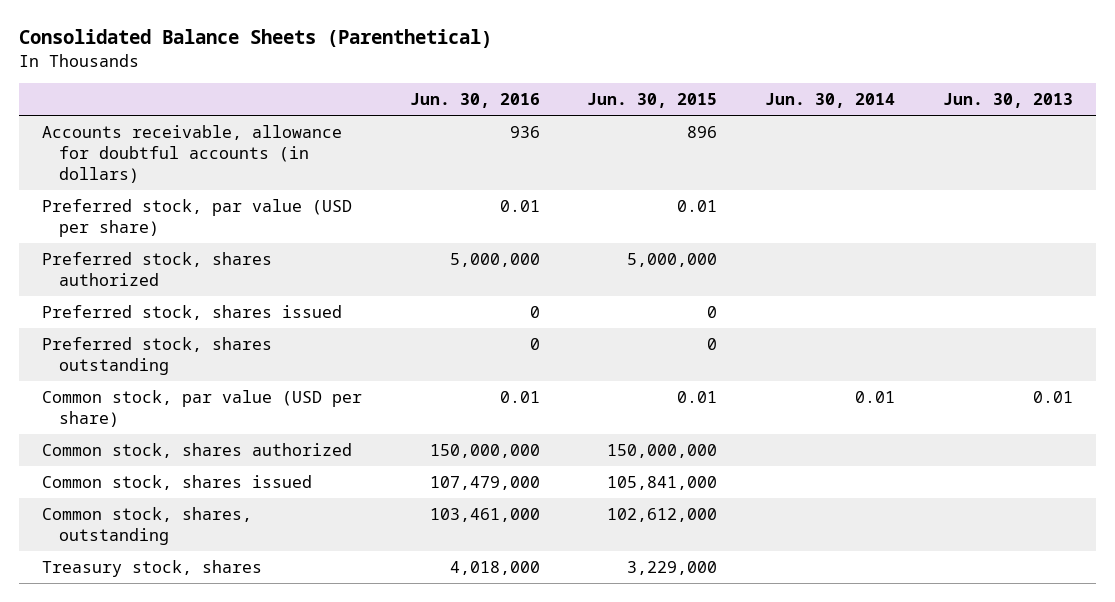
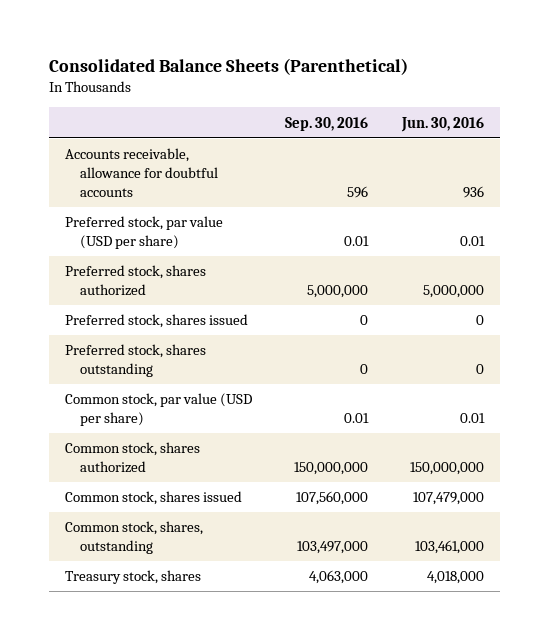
- | Jun. 30, 2016 | Jun. 30, 2015 | Jun. 30, 2014 | Jun. 30, 2013
+ | Sep. 30, 2016 | Jun. 30, 2016
- Accounts receivable, allowance for doubtful accounts (in dollars) | 936 | 896 | |
+ Accounts receivable, allowance for doubtful accounts | 596 | 936

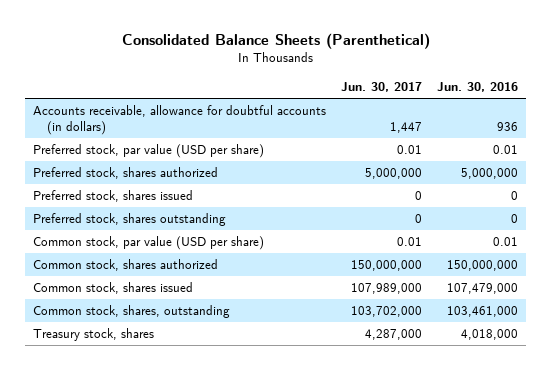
- | Sep. 30, 2016 | Jun. 30, 2016
+ | Jun. 30, 2017 | Jun. 30, 2016
- Accounts receivable, allowance for doubtful accounts | 596 | 936
+ Accounts receivable, allowance for doubtful accounts (in dollars) | 1,447 | 936

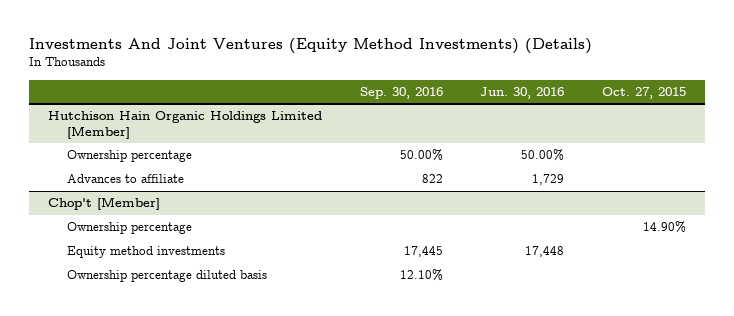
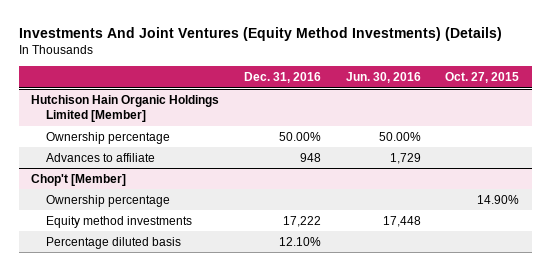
- | Sep. 30, 2016 | Jun. 30, 2016 | Oct. 27, 2015
+ | Dec. 31, 2016 | Jun. 30, 2016 | Oct. 27, 2015
@ Chop't [Member]
- Ownership percentage diluted basis | 12.10% | |
+ Percentage diluted basis | 12.10% | |

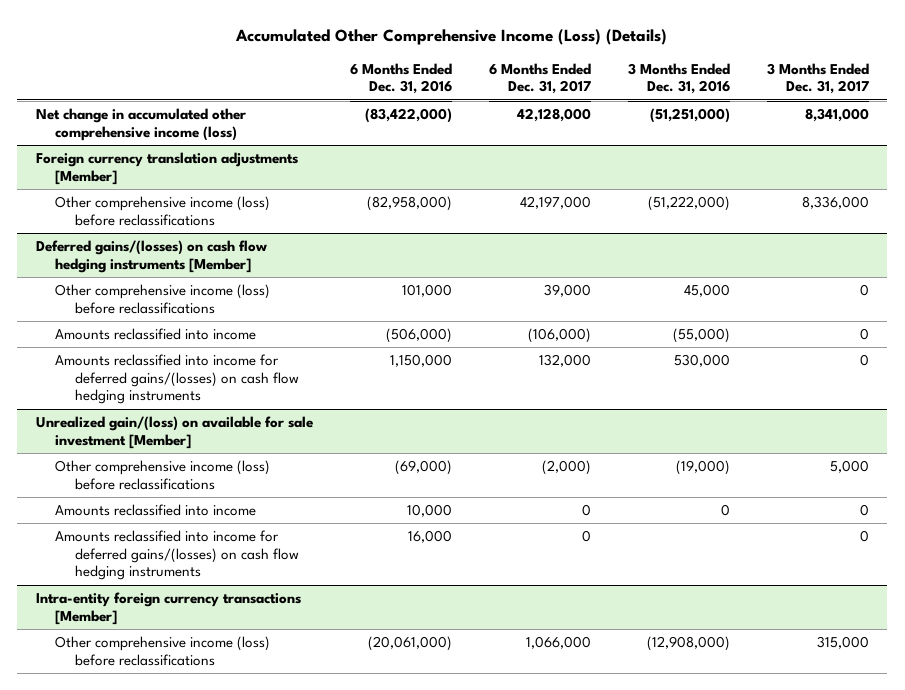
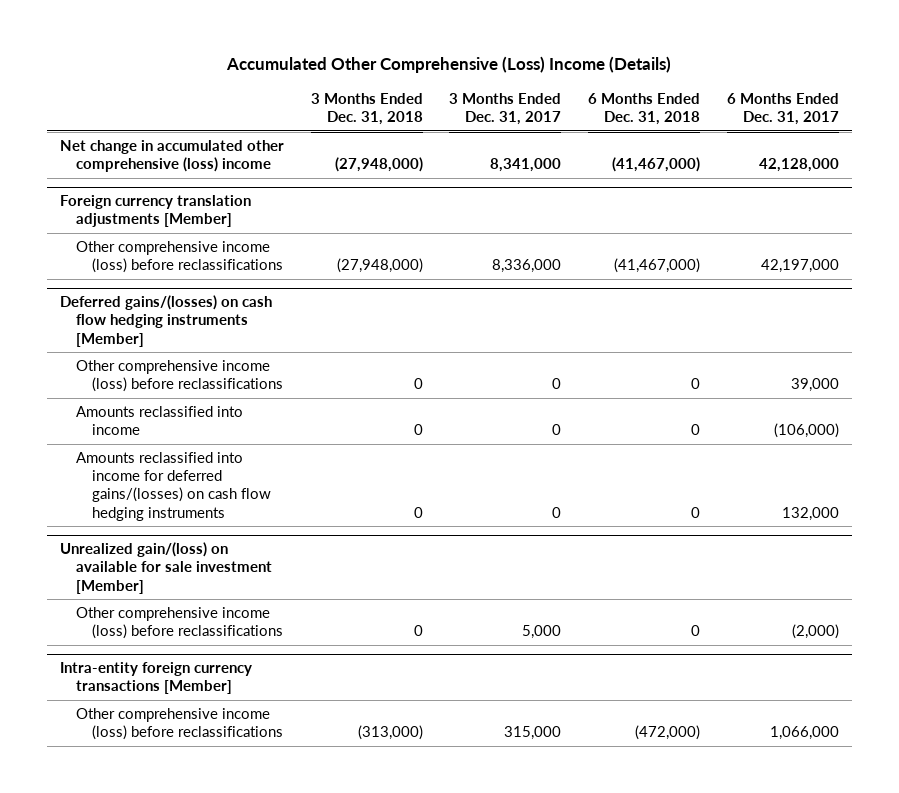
- Accumulated Other Comprehensive Income (Loss) (Details)
+ Accumulated Other Comprehensive (Loss) Income (Details)
- | 6 Months Ended Dec. 31, 2016 | 6 Months Ended Dec. 31, 2017 | 3 Months Ended Dec. 31, 2016 | 3 Months Ended Dec. 31, 2017
+ | 3 Months Ended Dec. 31, 2018 | 3 Months Ended Dec. 31, 2017 | 6 Months Ended Dec. 31, 2018 | 6 Months Ended Dec. 31, 2017
- Net change in accumulated other comprehensive income (loss) | (83,422,000) | 42,128,000 | (51,251,000) | 8,341,000
+ Net change in accumulated other comprehensive (loss) income | (27,948,000) | 8,341,000 | (41,467,000) | 42,128,000
@ Unrealized gain/(loss) on available for sale investment [Member]
- Amounts reclassified into income | 10,000 | 0 | 0 | 0
- Amounts reclassified into income for deferred gains/(losses) on cash flow hedging instruments | 16,000 | 0 | | 0

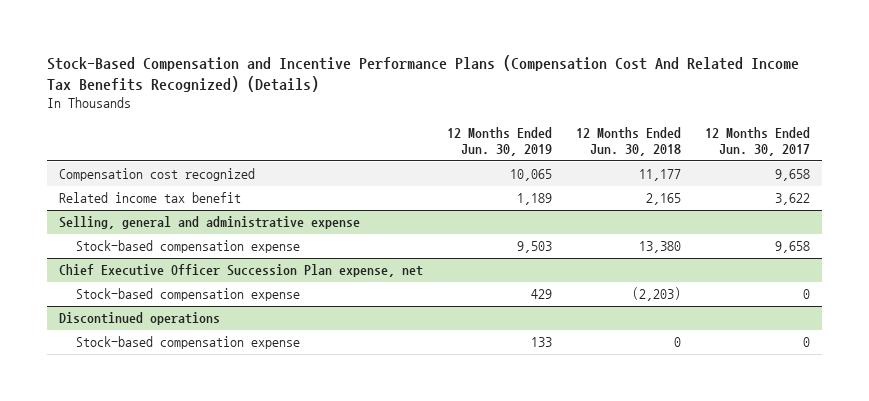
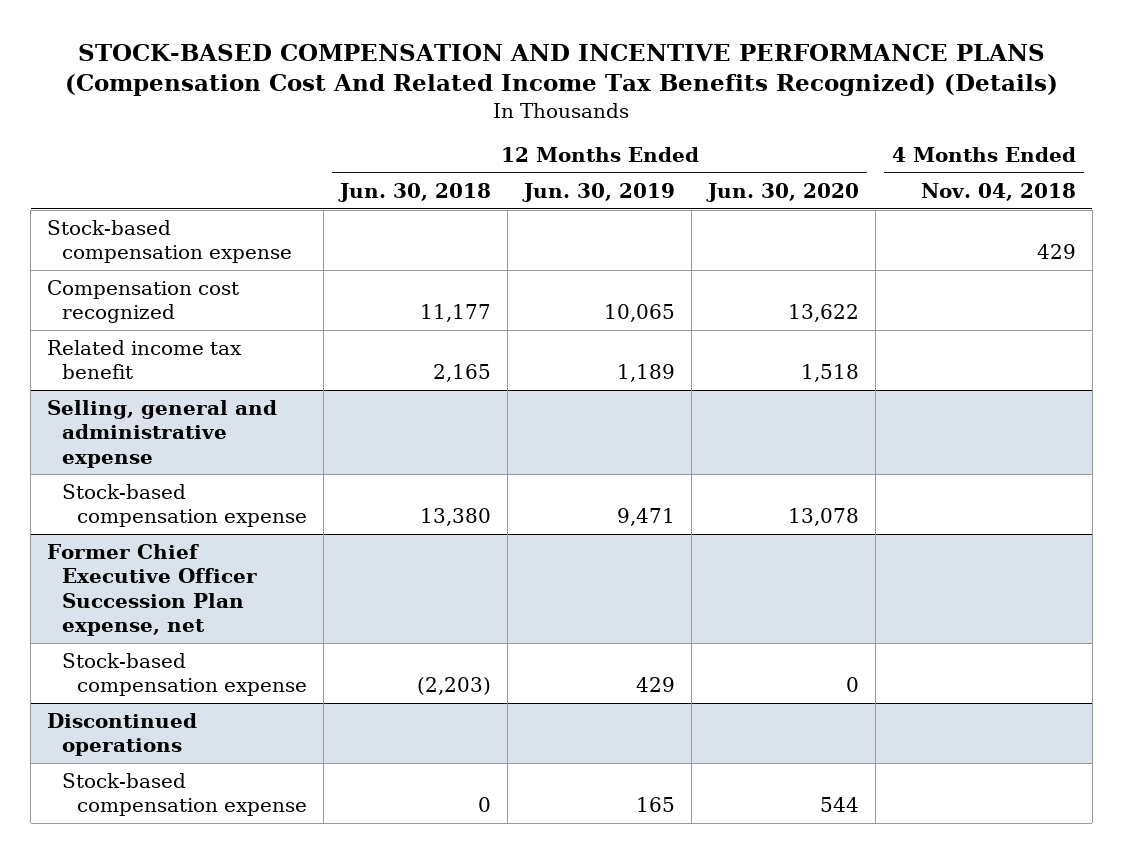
- Stock-Based Compensation and Incentive Performance Plans (Compensation Cost And Related Income Tax Benefits Recognized) (Details)
+ STOCK-BASED COMPENSATION AND INCENTIVE PERFORMANCE PLANS (Compensation Cost And Related Income Tax Benefits Recognized) (Details)
- | 12 Months Ended Jun. 30, 2019 | 12 Months Ended Jun. 30, 2018 | 12 Months Ended Jun. 30, 2017
+ | 12 Months Ended Jun. 30, 2018 | 12 Months Ended Jun. 30, 2019 | 12 Months Ended Jun. 30, 2020 | 4 Months Ended Nov. 04, 2018
+ Stock-based compensation expense | | | | 429
@ Selling, general and administrative expense
- Stock-based compensation expense | 9,503 | 13,380 | 9,658
- Chief Executive Officer Succession Plan expense, net
@ Selling, general and administrative expense
+ Stock-based compensation expense | 13,380 | 9,471 | 13,078 |
+ Former Chief Executive Officer Succession Plan expense, net
@ Discontinued operations
- Stock-based compensation expense | 133 | 0 | 0
+ Stock-based compensation expense | 0 | 165 | 544 |

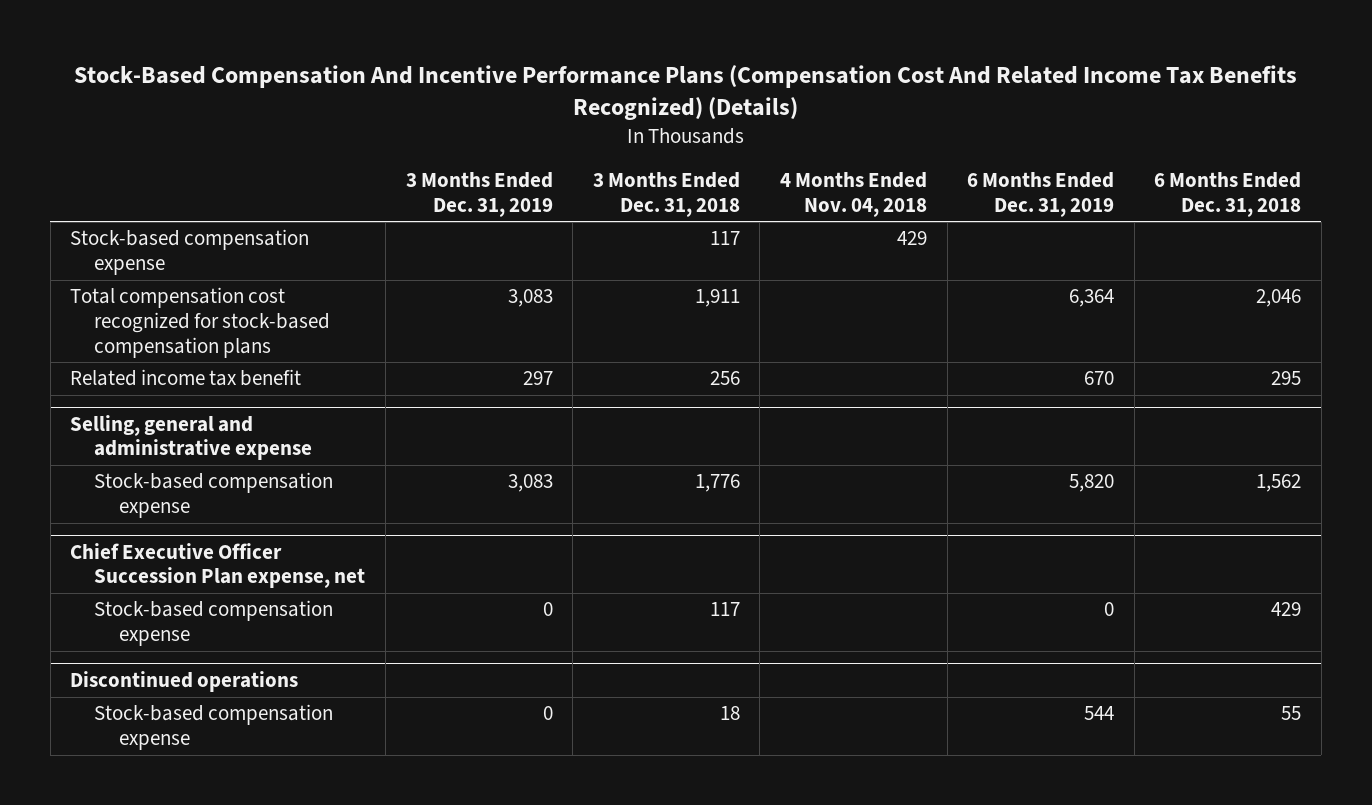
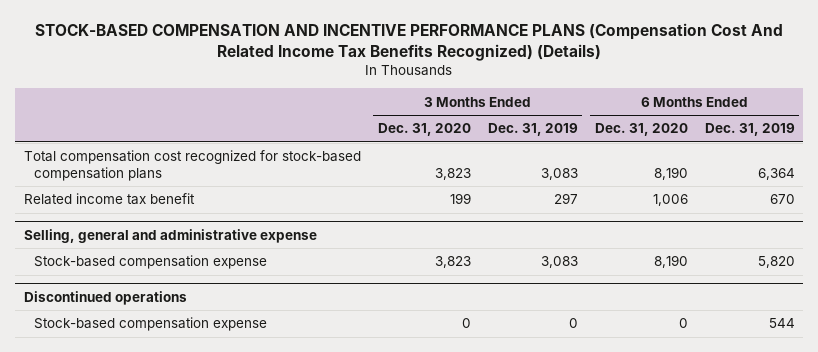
- Stock-Based Compensation And Incentive Performance Plans (Compensation Cost And Related Income Tax Benefits Recognized) (Details)
+ STOCK-BASED COMPENSATION AND INCENTIVE PERFORMANCE PLANS (Compensation Cost And Related Income Tax Benefits Recognized) (Details)
- | 3 Months Ended Dec. 31, 2019 | 3 Months Ended Dec. 31, 2018 | 4 Months Ended Nov. 04, 2018 | 6 Months Ended Dec. 31, 2019 | 6 Months Ended Dec. 31, 2018
+ | 3 Months Ended Dec. 31, 2020 | 3 Months Ended Dec. 31, 2019 | 6 Months Ended Dec. 31, 2020 | 6 Months Ended Dec. 31, 2019
- Stock-based compensation expense | | 117 | 429 | |
- Chief Executive Officer Succession Plan expense, net
- Stock-based compensation expense | 0 | 117 | | 0 | 429

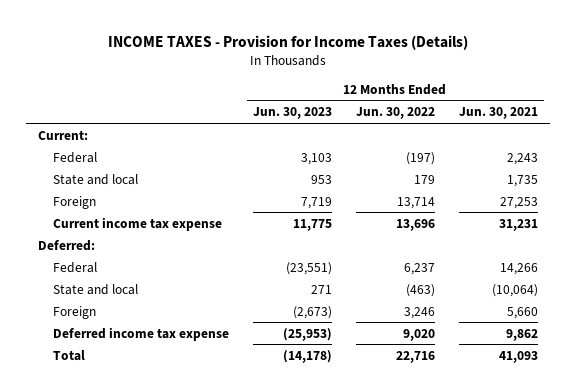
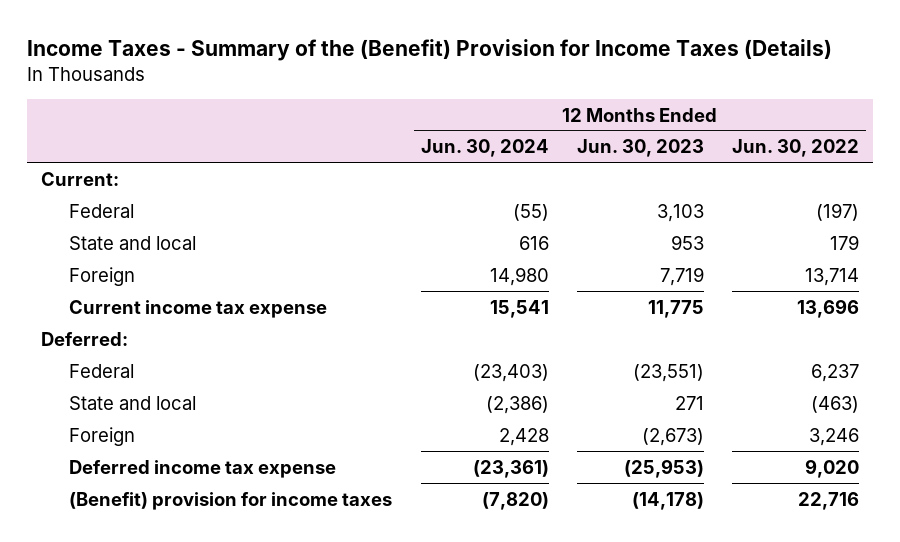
- INCOME TAXES - Provision for Income Taxes (Details)
+ Income Taxes - Summary of the (Benefit) Provision for Income Taxes (Details)
- | 12 Months Ended Jun. 30, 2023 | 12 Months Ended Jun. 30, 2022 | 12 Months Ended Jun. 30, 2021
+ | 12 Months Ended Jun. 30, 2024 | 12 Months Ended Jun. 30, 2023 | 12 Months Ended Jun. 30, 2022
- Total | (14,178) | 22,716 | 41,093
+ (Benefit) provision for income taxes | (7,820) | (14,178) | 22,716

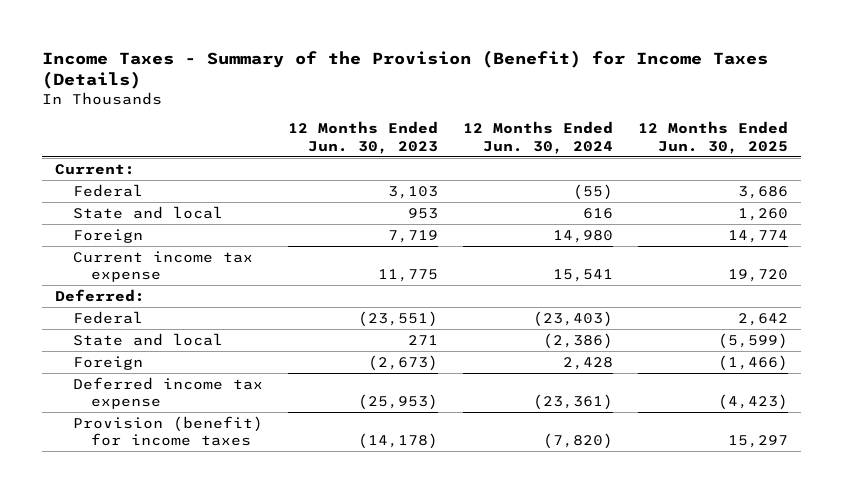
- Income Taxes - Summary of the (Benefit) Provision for Income Taxes (Details)
+ Income Taxes - Summary of the Provision (Benefit) for Income Taxes (Details)
- | 12 Months Ended Jun. 30, 2024 | 12 Months Ended Jun. 30, 2023 | 12 Months Ended Jun. 30, 2022
+ | 12 Months Ended Jun. 30, 2023 | 12 Months Ended Jun. 30, 2024 | 12 Months Ended Jun. 30, 2025
- (Benefit) provision for income taxes | (7,820) | (14,178) | 22,716
+ Provision (benefit) for income taxes | (14,178) | (7,820) | 15,297

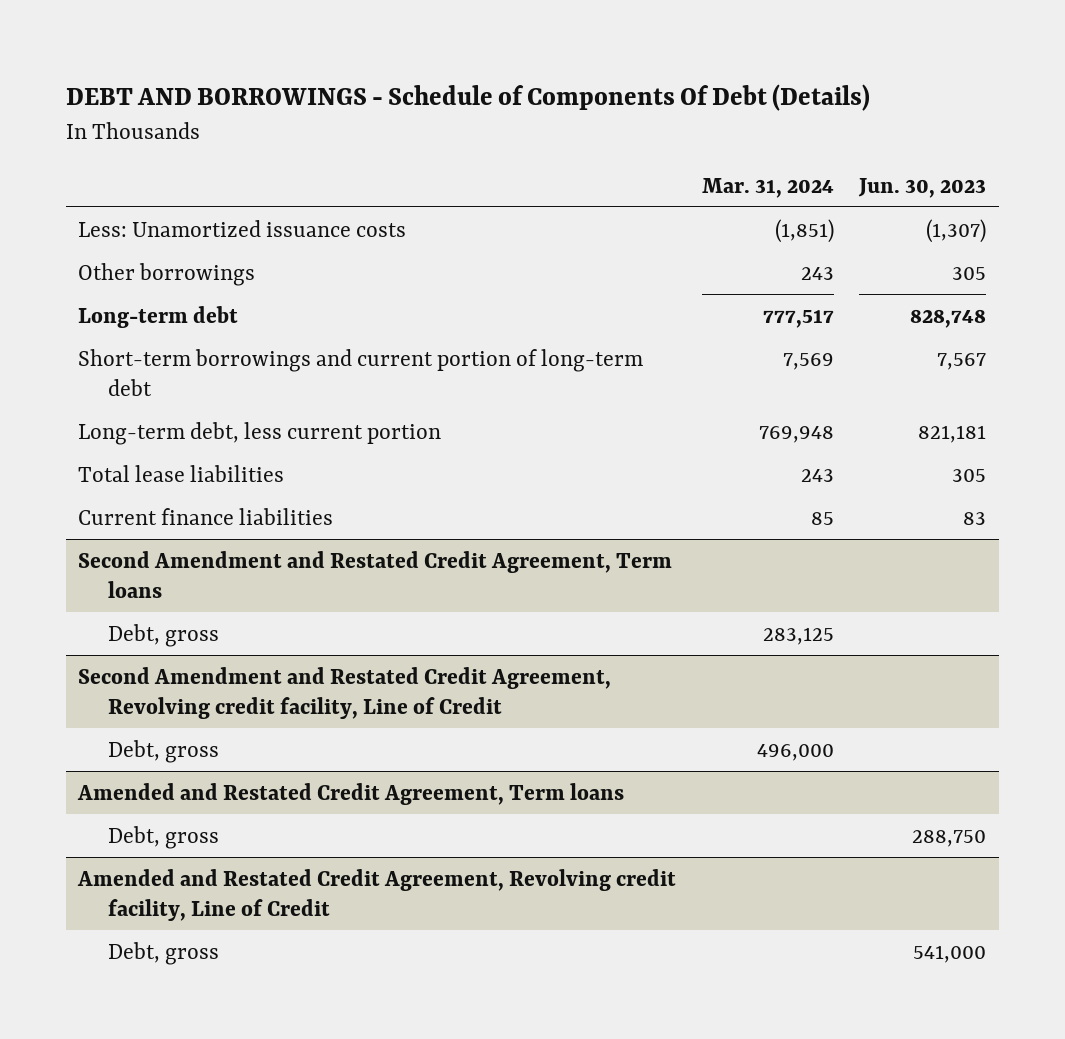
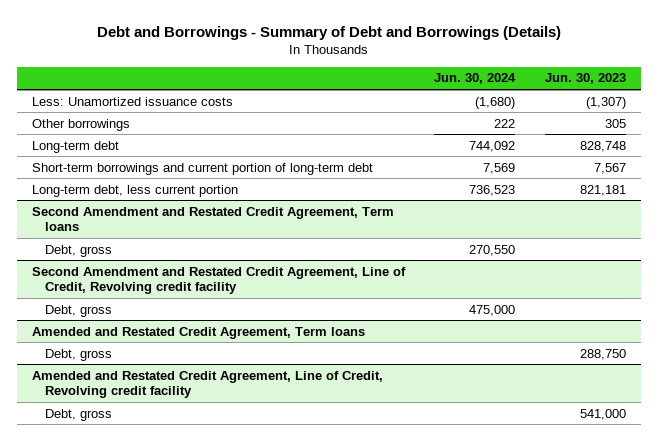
- DEBT AND BORROWINGS - Schedule of Components Of Debt (Details)
+ Debt and Borrowings - Summary of Debt and Borrowings (Details)
- | Mar. 31, 2024 | Jun. 30, 2023
+ | Jun. 30, 2024 | Jun. 30, 2023
- Total lease liabilities | 243 | 305
- Current finance liabilities | 85 | 83
- Second Amendment and Restated Credit Agreement, Revolving credit facility, Line of Credit
+ Second Amendment and Restated Credit Agreement, Line of Credit, Revolving credit facility
- Amended and Restated Credit Agreement, Revolving credit facility, Line of Credit
+ Amended and Restated Credit Agreement, Line of Credit, Revolving credit facility

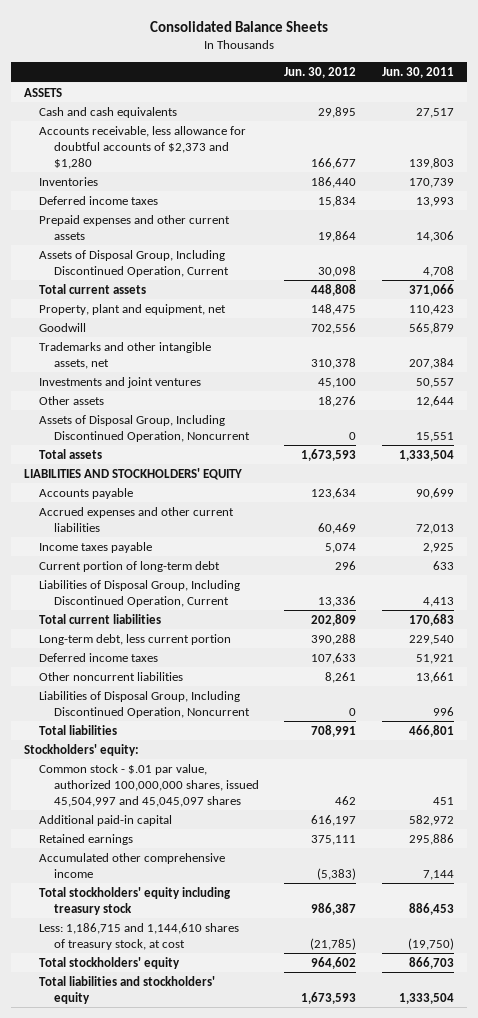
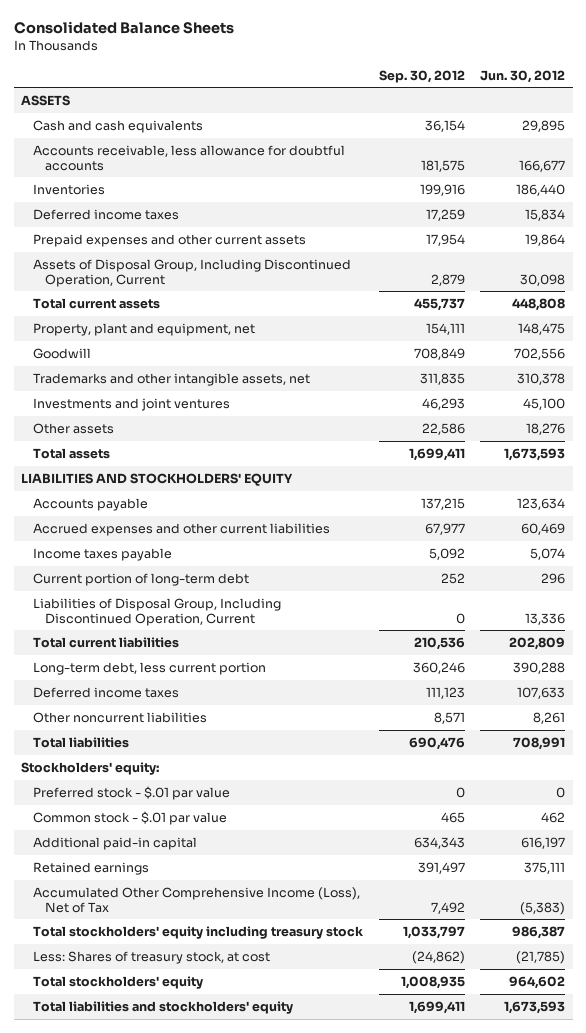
- | Jun. 30, 2012 | Jun. 30, 2011
+ | Sep. 30, 2012 | Jun. 30, 2012
- Accounts receivable, less allowance for doubtful accounts of $2,373 and $1,280 | 166,677 | 139,803
+ Accounts receivable, less allowance for doubtful accounts | 181,575 | 166,677
- Assets of Disposal Group, Including Discontinued Operation, Noncurrent | 0 | 15,551
- Liabilities of Disposal Group, Including Discontinued Operation, Noncurrent | 0 | 996
- Common stock - $.01 par value, authorized 100,000,000 shares, issued 45,504,997 and 45,045,097 shares | 462 | 451
+ Preferred stock - $.01 par value | 0 | 0
+ Common stock - $.01 par value | 465 | 462
- Accumulated other comprehensive income | (5,383) | 7,144
+ Accumulated Other Comprehensive Income (Loss), Net of Tax | 7,492 | (5,383)
- Less: 1,186,715 and 1,144,610 shares of treasury stock, at cost | (21,785) | (19,750)
+ Less: Shares of treasury stock, at cost | (24,862) | (21,785)

